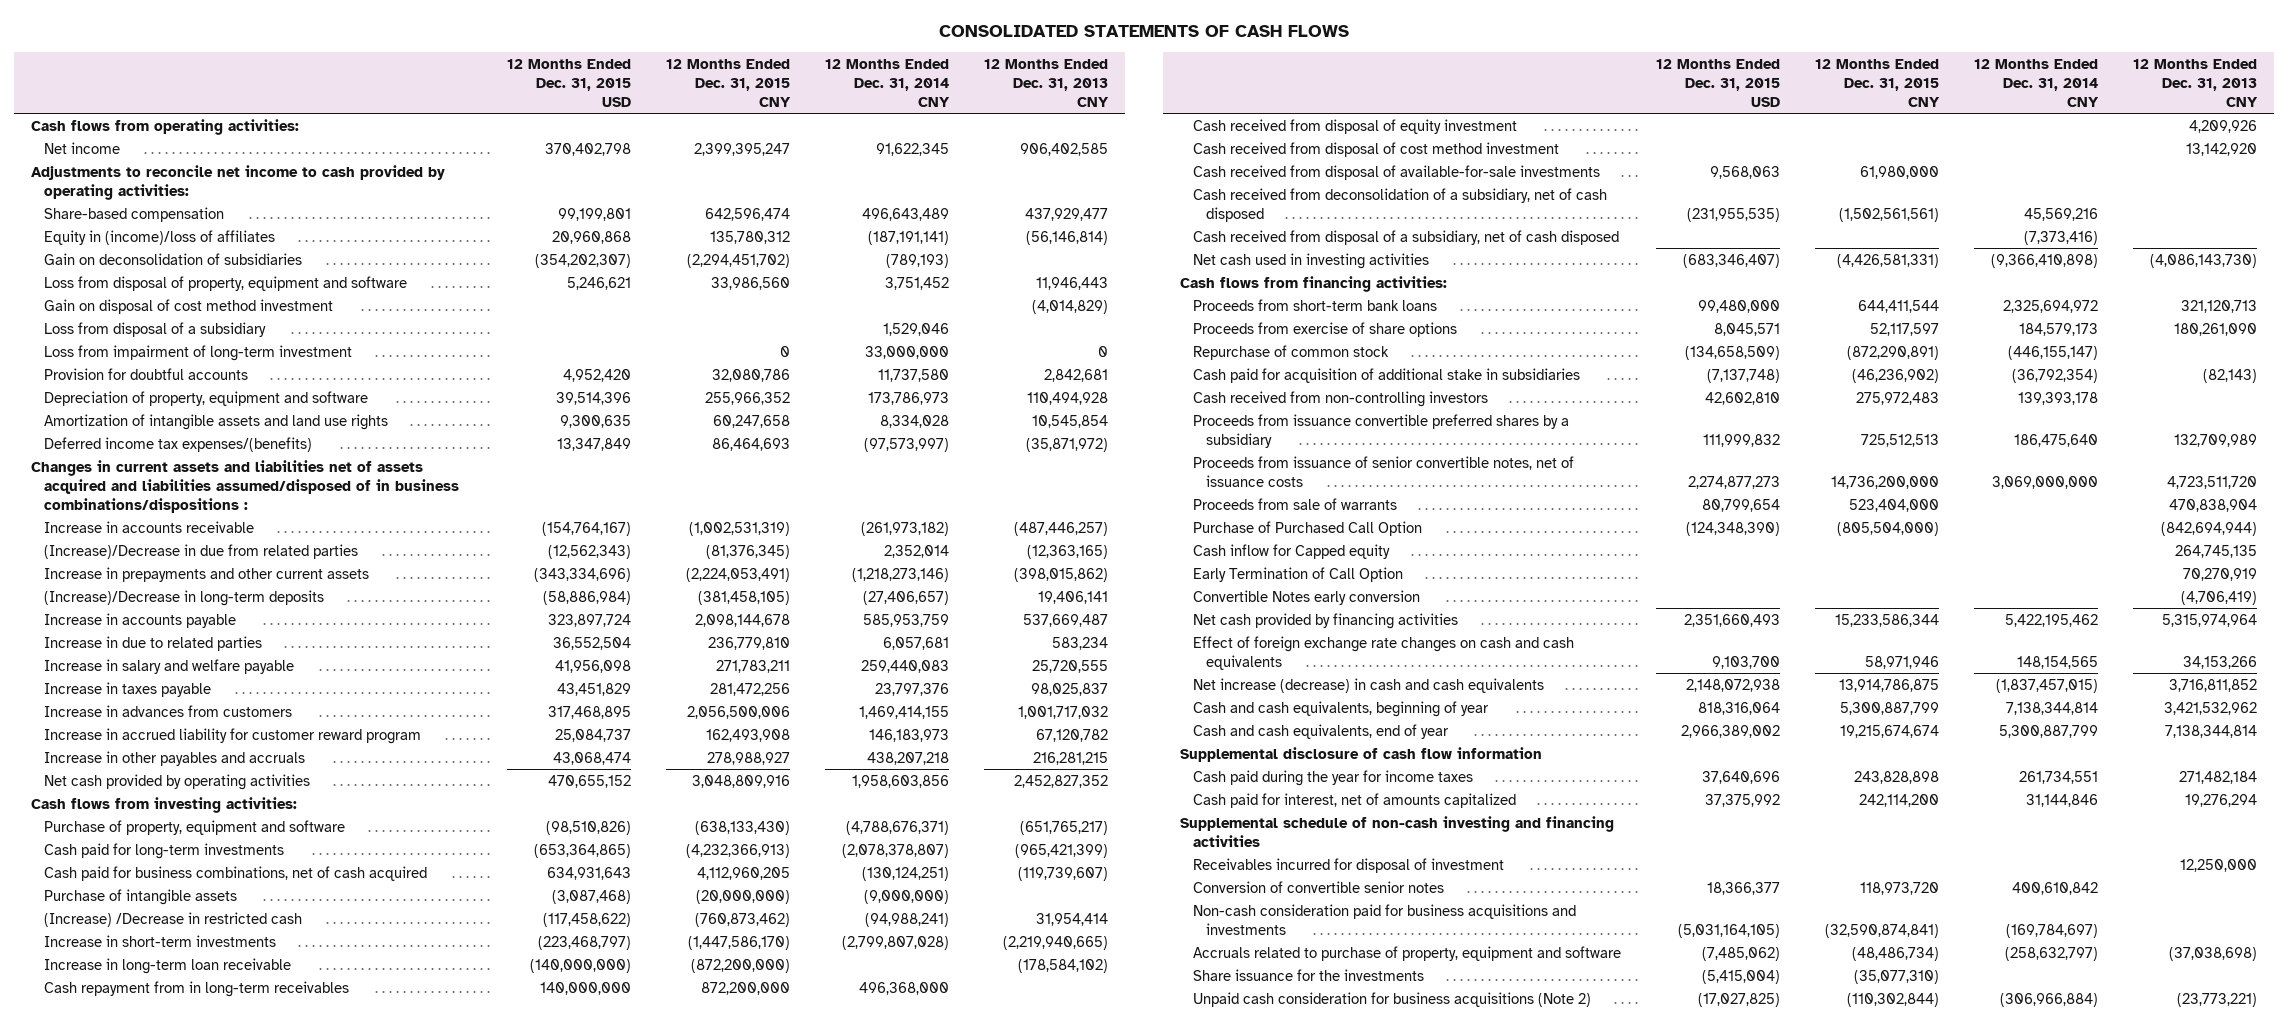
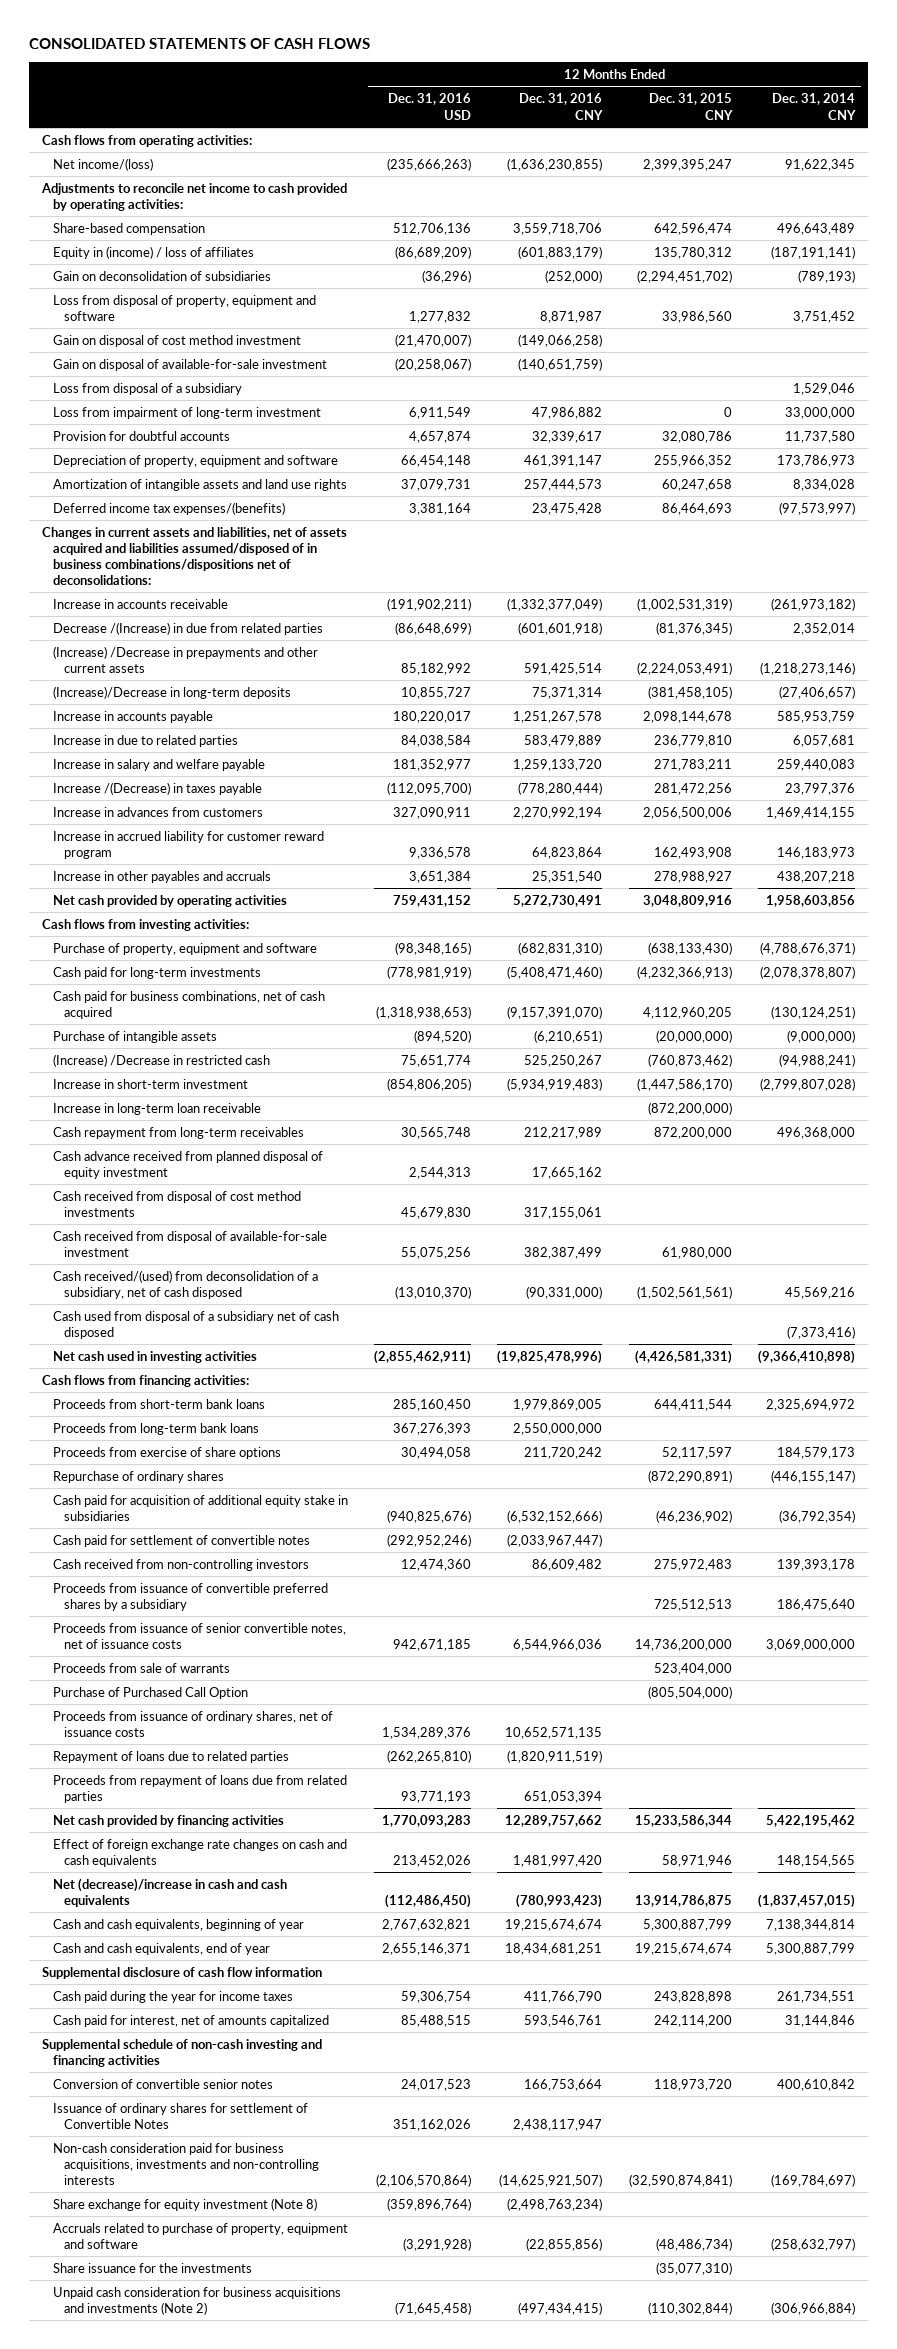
- | 12 Months Ended Dec. 31, 2015 USD | 12 Months Ended Dec. 31, 2015 CNY | 12 Months Ended Dec. 31, 2014 CNY | 12 Months Ended Dec. 31, 2013 CNY
+ | 12 Months Ended Dec. 31, 2016 USD | 12 Months Ended Dec. 31, 2016 CNY | 12 Months Ended Dec. 31, 2015 CNY | 12 Months Ended Dec. 31, 2014 CNY
- Net income | 370,402,798 | 2,399,395,247 | 91,622,345 | 906,402,585
+ Net income/(loss) | (235,666,263) | (1,636,230,855) | 2,399,395,247 | 91,622,345
- Equity in (income)/loss of affiliates | 20,960,868 | 135,780,312 | (187,191,141) | (56,146,814)
+ Equity in (income) / loss of affiliates | (86,689,209) | (601,883,179) | 135,780,312 | (187,191,141)
+ Gain on disposal of available-for-sale investment | (20,258,067) | (140,651,759) | |
- Changes in current assets and liabilities net of assets acquired and liabilities assumed/disposed of in business combinations/dispositions :
+ Changes in current assets and liabilities, net of assets acquired and liabilities assumed/disposed of in business combinations/dispositions net of deconsolidations:
- (Increase)/Decrease in due from related parties | (12,562,343) | (81,376,345) | 2,352,014 | (12,363,165)
- Increase in prepayments and other current assets | (343,334,696) | (2,224,053,491) | (1,218,273,146) | (398,015,862)
+ Decrease /(Increase) in due from related parties | (86,648,699) | (601,601,918) | (81,376,345) | 2,352,014
+ (Increase) /Decrease in prepayments and other current assets | 85,182,992 | 591,425,514 | (2,224,053,491) | (1,218,273,146)
- Increase in taxes payable | 43,451,829 | 281,472,256 | 23,797,376 | 98,025,837
+ Increase /(Decrease) in taxes payable | (112,095,700) | (778,280,444) | 281,472,256 | 23,797,376
- Increase in short-term investments | (223,468,797) | (1,447,586,170) | (2,799,807,028) | (2,219,940,665)
+ Increase in short-term investment | (854,806,205) | (5,934,919,483) | (1,447,586,170) | (2,799,807,028)
- Cash repayment from in long-term receivables | 140,000,000 | 872,200,000 | 496,368,000 |
- Cash received from disposal of equity investment | | | | 4,209,926
- Cash received from disposal of cost method investment | | | | 13,142,920
- Cash received from disposal of available-for-sale investments | 9,568,063 | 61,980,000 | |
- Cash received from deconsolidation of a subsidiary, net of cash disposed | (231,955,535) | (1,502,561,561) | 45,569,216 |
- Cash received from disposal of a subsidiary, net of cash disposed | | | (7,373,416) |
+ Cash repayment from long-term receivables | 30,565,748 | 212,217,989 | 872,200,000 | 496,368,000
+ Cash advance received from planned disposal of equity investment | 2,544,313 | 17,665,162 | |
+ Cash received from disposal of cost method investments | 45,679,830 | 317,155,061 | |
+ Cash received from disposal of available-for-sale investment | 55,075,256 | 382,387,499 | 61,980,000 |
+ Cash received/(used) from deconsolidation of a subsidiary, net of cash disposed | (13,010,370) | (90,331,000) | (1,502,561,561) | 45,569,216
+ Cash used from disposal of a subsidiary net of cash disposed | | | | (7,373,416)
+ Proceeds from long-term bank loans | 367,276,393 | 2,550,000,000 | |
- Repurchase of common stock | (134,658,509) | (872,290,891) | (446,155,147) |
- Cash paid for acquisition of additional stake in subsidiaries | (7,137,748) | (46,236,902) | (36,792,354) | (82,143)
+ Repurchase of ordinary shares | | | (872,290,891) | (446,155,147)
+ Cash paid for acquisition of additional equity stake in subsidiaries | (940,825,676) | (6,532,152,666) | (46,236,902) | (36,792,354)
+ Cash paid for settlement of convertible notes | (292,952,246) | (2,033,967,447) | |
- Proceeds from issuance convertible preferred shares by a subsidiary | 111,999,832 | 725,512,513 | 186,475,640 | 132,709,989
+ Proceeds from issuance of convertible preferred shares by a subsidiary | | | 725,512,513 | 186,475,640
- Cash inflow for Capped equity | | | | 264,745,135
- Early Termination of Call Option | | | | 70,270,919
- Convertible Notes early conversion | | | | (4,706,419)
+ Proceeds from issuance of ordinary shares, net of issuance costs | 1,534,289,376 | 10,652,571,135 | |
+ Repayment of loans due to related parties | (262,265,810) | (1,820,911,519) | |
+ Proceeds from repayment of loans due from related parties | 93,771,193 | 651,053,394 | |
- Net increase (decrease) in cash and cash equivalents | 2,148,072,938 | 13,914,786,875 | (1,837,457,015) | 3,716,811,852
+ Net (decrease)/increase in cash and cash equivalents | (112,486,450) | (780,993,423) | 13,914,786,875 | (1,837,457,015)
- Receivables incurred for disposal of investment | | | | 12,250,000
- Non-cash consideration paid for business acquisitions and investments | (5,031,164,105) | (32,590,874,841) | (169,784,697) |
+ Issuance of ordinary shares for settlement of Convertible Notes | 351,162,026 | 2,438,117,947 | |
+ Non-cash consideration paid for business acquisitions, investments and non-controlling interests | (2,106,570,864) | (14,625,921,507) | (32,590,874,841) | (169,784,697)
+ Share exchange for equity investment (Note 8) | (359,896,764) | (2,498,763,234) | |
- Unpaid cash consideration for business acquisitions (Note 2) | (17,027,825) | (110,302,844) | (306,966,884) | (23,773,221)
+ Unpaid cash consideration for business acquisitions and investments (Note 2) | (71,645,458) | (497,434,415) | (110,302,844) | (306,966,884)

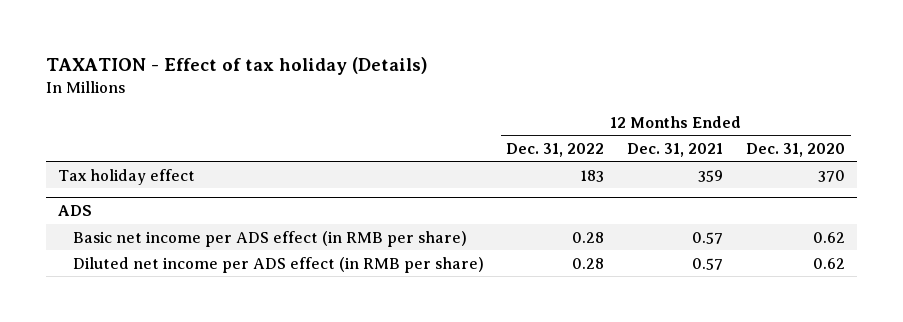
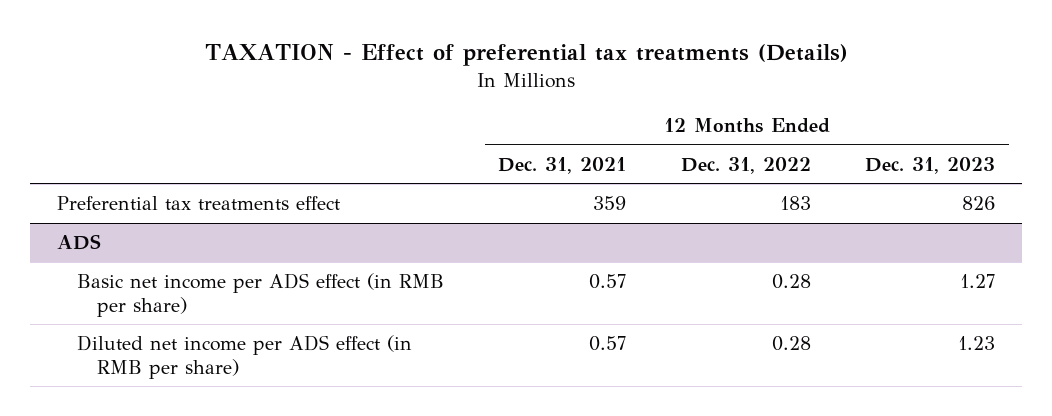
- TAXATION - Effect of tax holiday (Details)
+ TAXATION - Effect of preferential tax treatments (Details)
- | 12 Months Ended Dec. 31, 2022 | 12 Months Ended Dec. 31, 2021 | 12 Months Ended Dec. 31, 2020
+ | 12 Months Ended Dec. 31, 2021 | 12 Months Ended Dec. 31, 2022 | 12 Months Ended Dec. 31, 2023
- Tax holiday effect | 183 | 359 | 370
+ Preferential tax treatments effect | 359 | 183 | 826

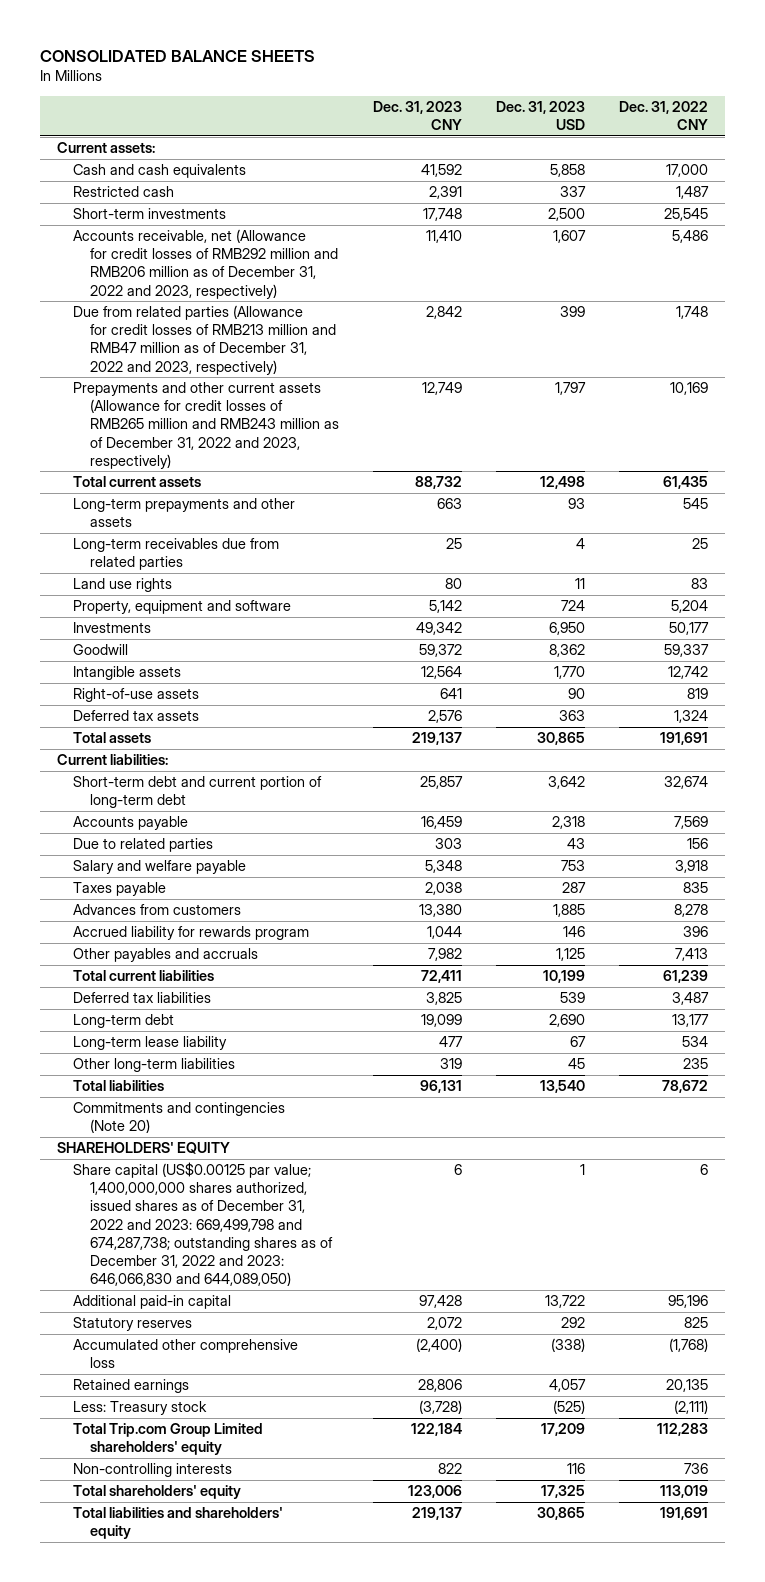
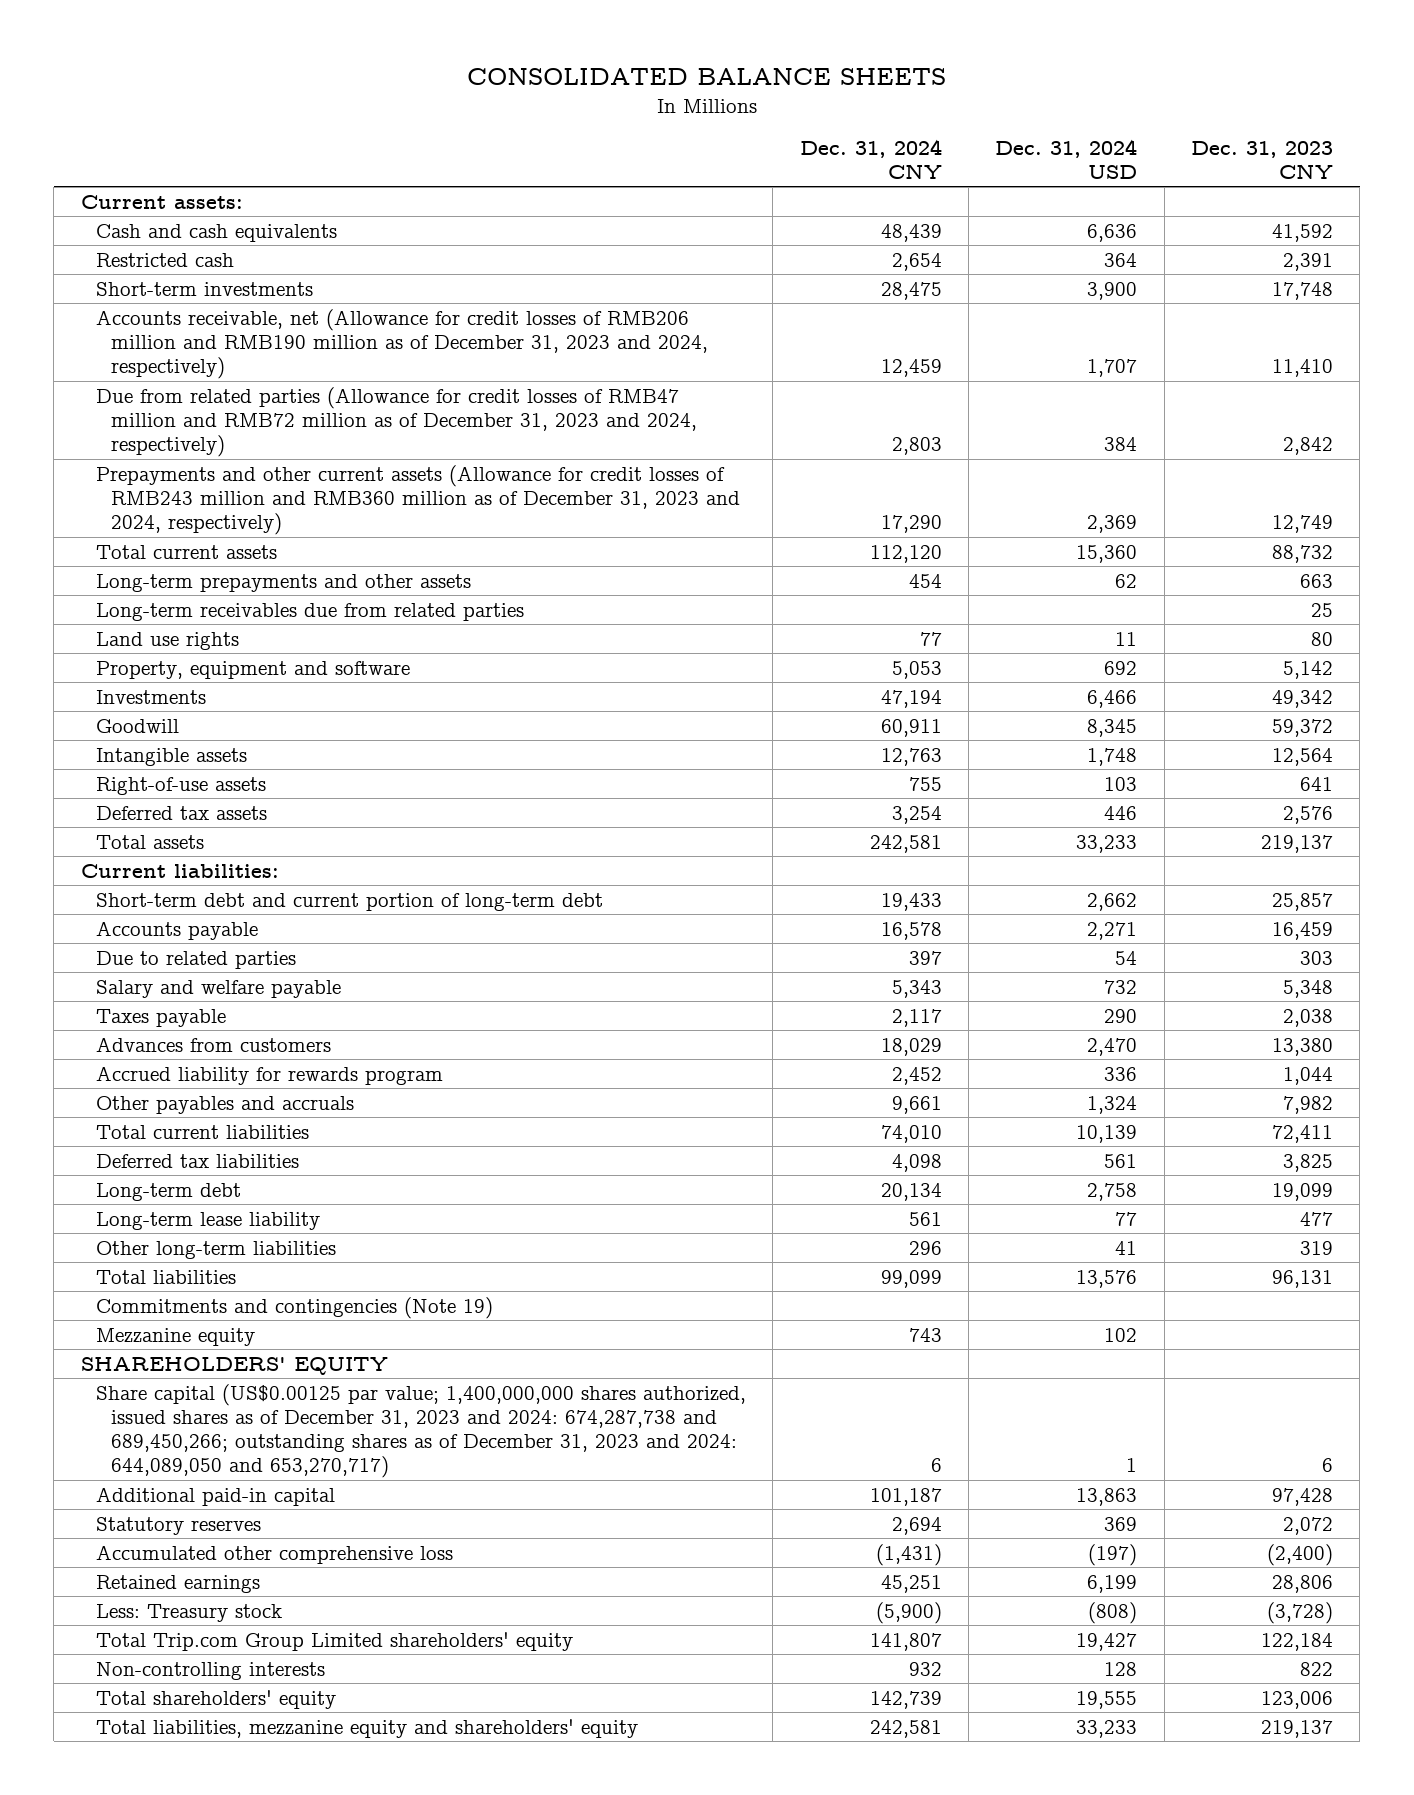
- | Dec. 31, 2023 CNY | Dec. 31, 2023 USD | Dec. 31, 2022 CNY
+ | Dec. 31, 2024 CNY | Dec. 31, 2024 USD | Dec. 31, 2023 CNY
- Accounts receivable, net (Allowance for credit losses of RMB292 million and RMB206 million as of December 31, 2022 and 2023, respectively) | 11,410 | 1,607 | 5,486
- Due from related parties (Allowance for credit losses of RMB213 million and RMB47 million as of December 31, 2022 and 2023, respectively) | 2,842 | 399 | 1,748
- Prepayments and other current assets (Allowance for credit losses of RMB265 million and RMB243 million as of December 31, 2022 and 2023, respectively) | 12,749 | 1,797 | 10,169
+ Accounts receivable, net (Allowance for credit losses of RMB206 million and RMB190 million as of December 31, 2023 and 2024, respectively) | 12,459 | 1,707 | 11,410
+ Due from related parties (Allowance for credit losses of RMB47 million and RMB72 million as of December 31, 2023 and 2024, respectively) | 2,803 | 384 | 2,842
+ Prepayments and other current assets (Allowance for credit losses of RMB243 million and RMB360 million as of December 31, 2023 and 2024, respectively) | 17,290 | 2,369 | 12,749
- Commitments and contingencies (Note 20)
+ Commitments and contingencies (Note 19)
+ Mezzanine equity | 743 | 102 |
- Share capital (US$0.00125 par value; 1,400,000,000 shares authorized, issued shares as of December 31, 2022 and 2023: 669,499,798 and 674,287,738; outstanding shares as of December 31, 2022 and 2023: 646,066,830 and 644,089,050) | 6 | 1 | 6
+ Share capital (US$0.00125 par value; 1,400,000,000 shares authorized, issued shares as of December 31, 2023 and 2024: 674,287,738 and 689,450,266; outstanding shares as of December 31, 2023 and 2024: 644,089,050 and 653,270,717) | 6 | 1 | 6
- Total liabilities and shareholders' equity | 219,137 | 30,865 | 191,691
+ Total liabilities, mezzanine equity and shareholders' equity | 242,581 | 33,233 | 219,137

